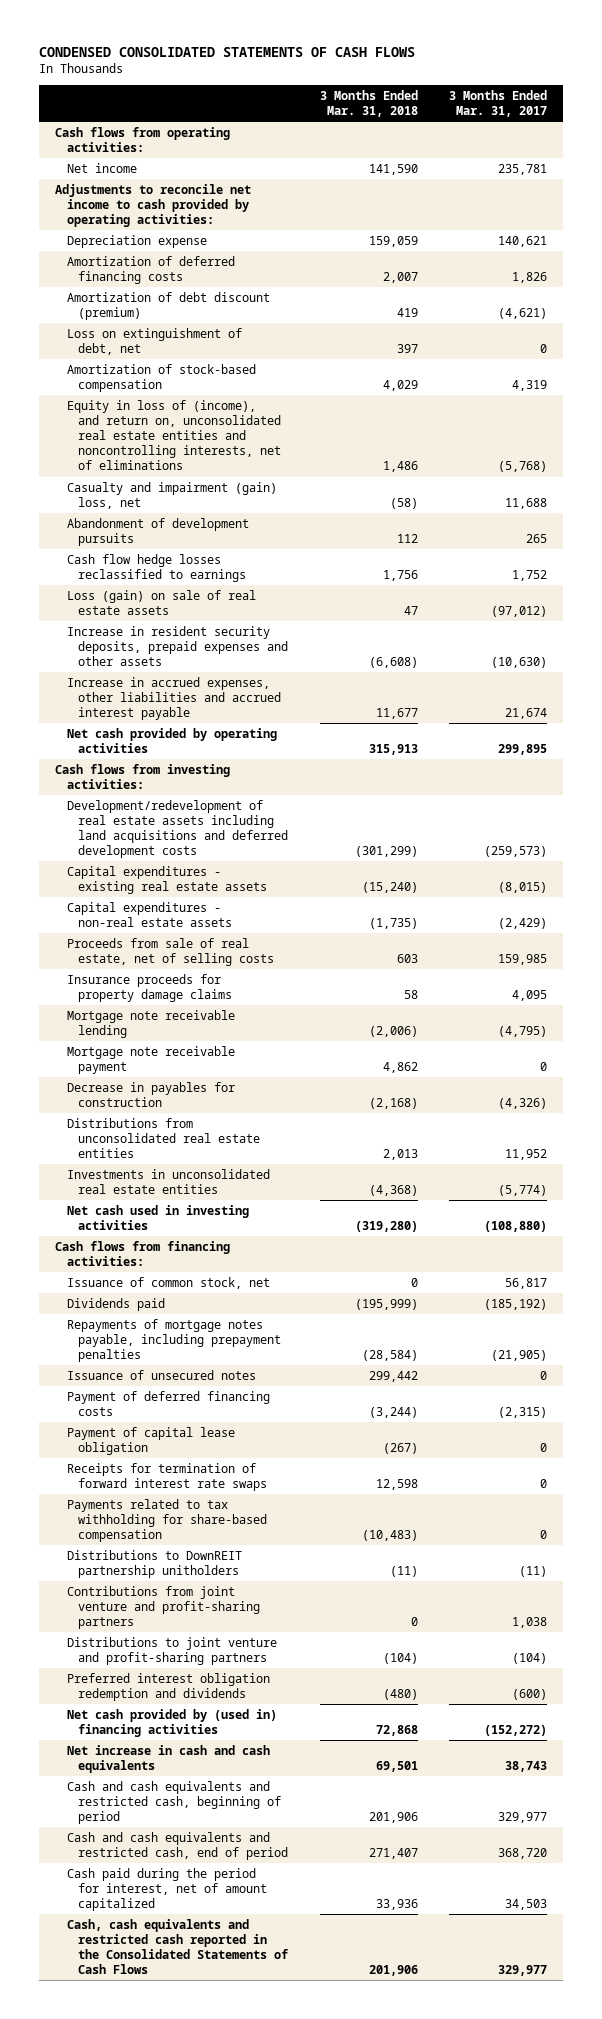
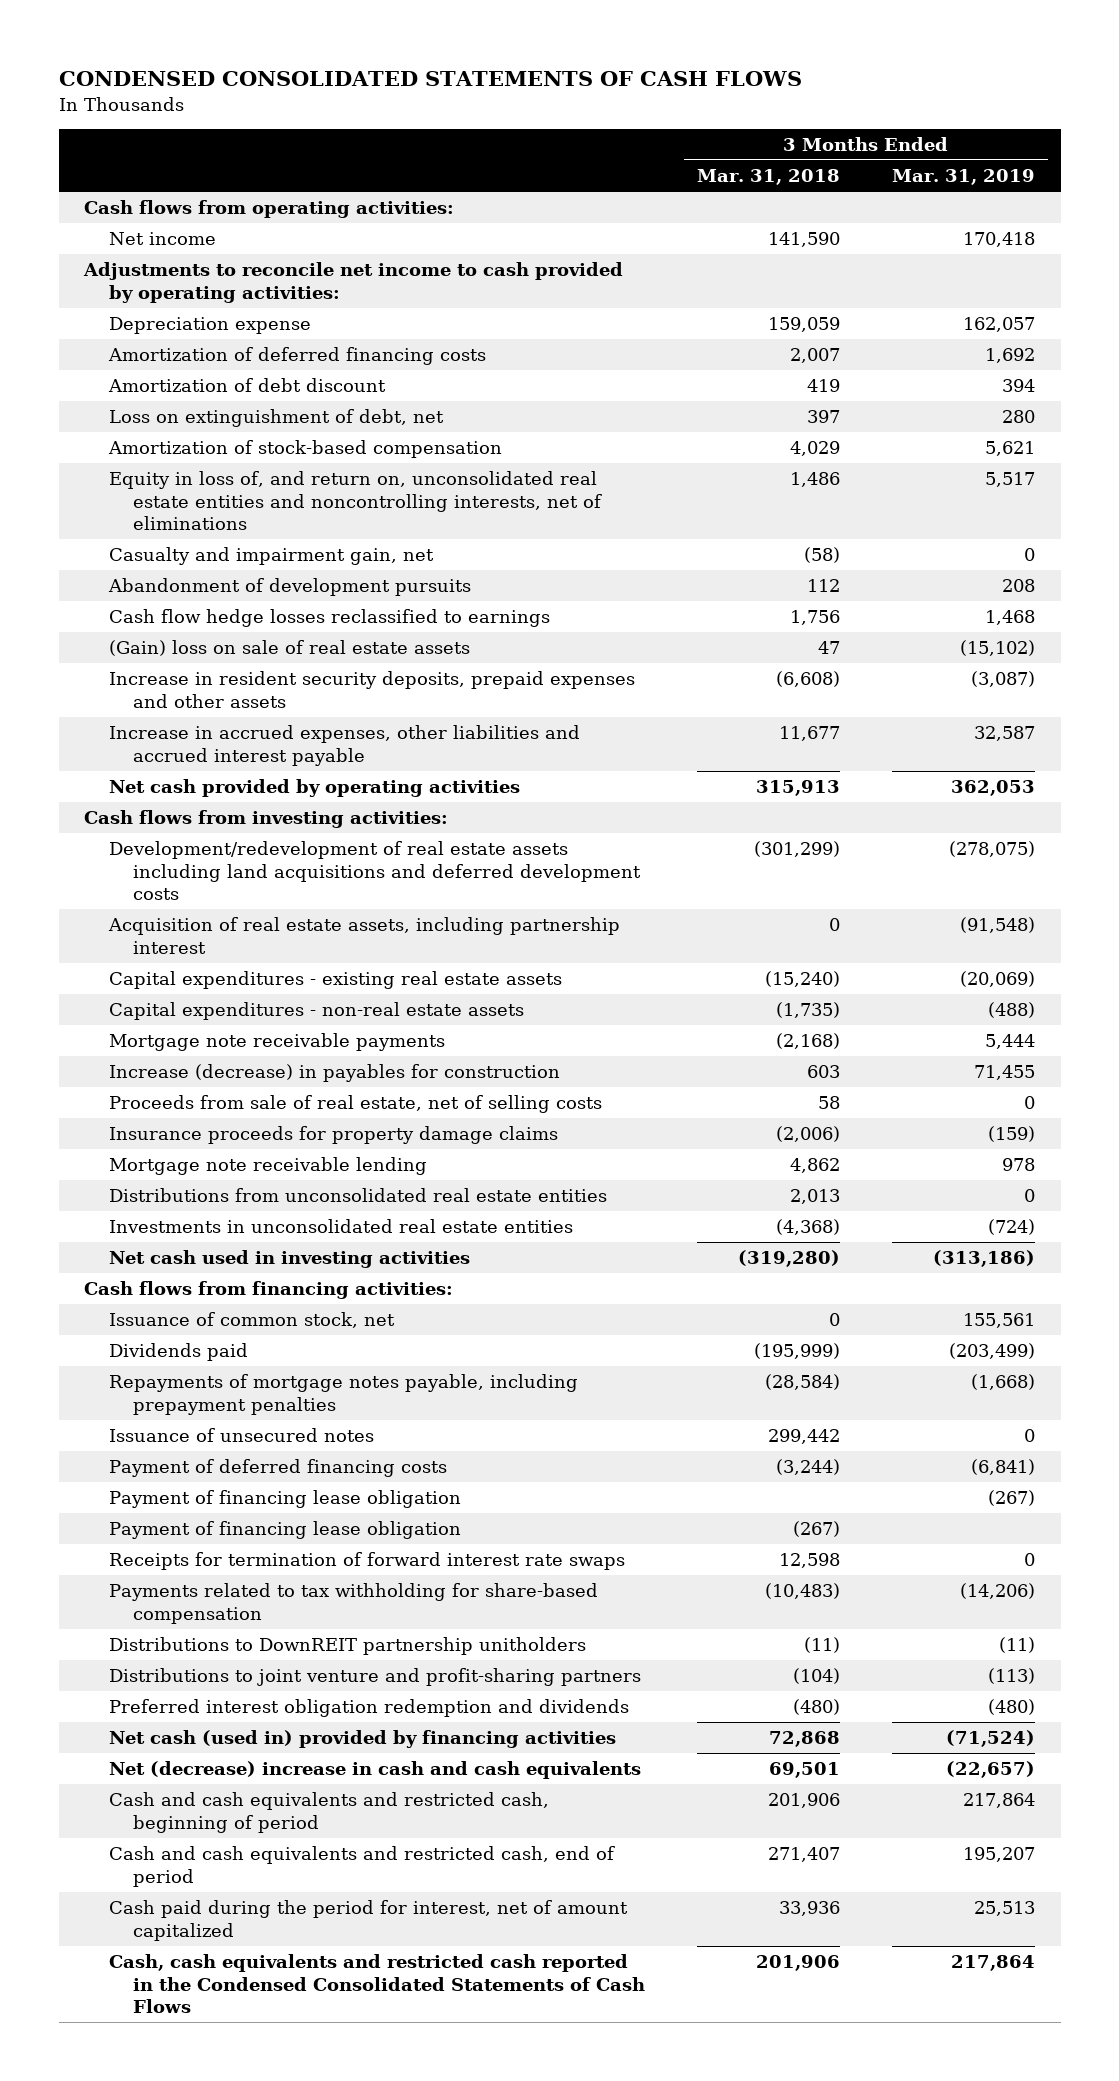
- | 3 Months Ended Mar. 31, 2018 | 3 Months Ended Mar. 31, 2017
+ | 3 Months Ended Mar. 31, 2018 | 3 Months Ended Mar. 31, 2019
- Amortization of debt discount (premium) | 419 | (4,621)
+ Amortization of debt discount | 419 | 394
- Equity in loss of (income), and return on, unconsolidated real estate entities and noncontrolling interests, net of eliminations | 1,486 | (5,768)
- Casualty and impairment (gain) loss, net | (58) | 11,688
+ Equity in loss of, and return on, unconsolidated real estate entities and noncontrolling interests, net of eliminations | 1,486 | 5,517
+ Casualty and impairment gain, net | (58) | 0
- Loss (gain) on sale of real estate assets | 47 | (97,012)
+ (Gain) loss on sale of real estate assets | 47 | (15,102)
+ Acquisition of real estate assets, including partnership interest | 0 | (91,548)
- Proceeds from sale of real estate, net of selling costs | 603 | 159,985
- Insurance proceeds for property damage claims | 58 | 4,095
- Mortgage note receivable lending | (2,006) | (4,795)
- Mortgage note receivable payment | 4,862 | 0
- Decrease in payables for construction | (2,168) | (4,326)
+ Mortgage note receivable payments | (2,168) | 5,444
+ Increase (decrease) in payables for construction | 603 | 71,455
+ Proceeds from sale of real estate, net of selling costs | 58 | 0
+ Insurance proceeds for property damage claims | (2,006) | (159)
+ Mortgage note receivable lending | 4,862 | 978
- Payment of capital lease obligation | (267) | 0
+ Payment of financing lease obligation | | (267)
+ Payment of financing lease obligation | (267) |
- Contributions from joint venture and profit-sharing partners | 0 | 1,038
- Net cash provided by (used in) financing activities | 72,868 | (152,272)
- Net increase in cash and cash equivalents | 69,501 | 38,743
+ Net cash (used in) provided by financing activities | 72,868 | (71,524)
+ Net (decrease) increase in cash and cash equivalents | 69,501 | (22,657)
- Cash, cash equivalents and restricted cash reported in the Consolidated Statements of Cash Flows | 201,906 | 329,977
+ Cash, cash equivalents and restricted cash reported in the Condensed Consolidated Statements of Cash Flows | 201,906 | 217,864

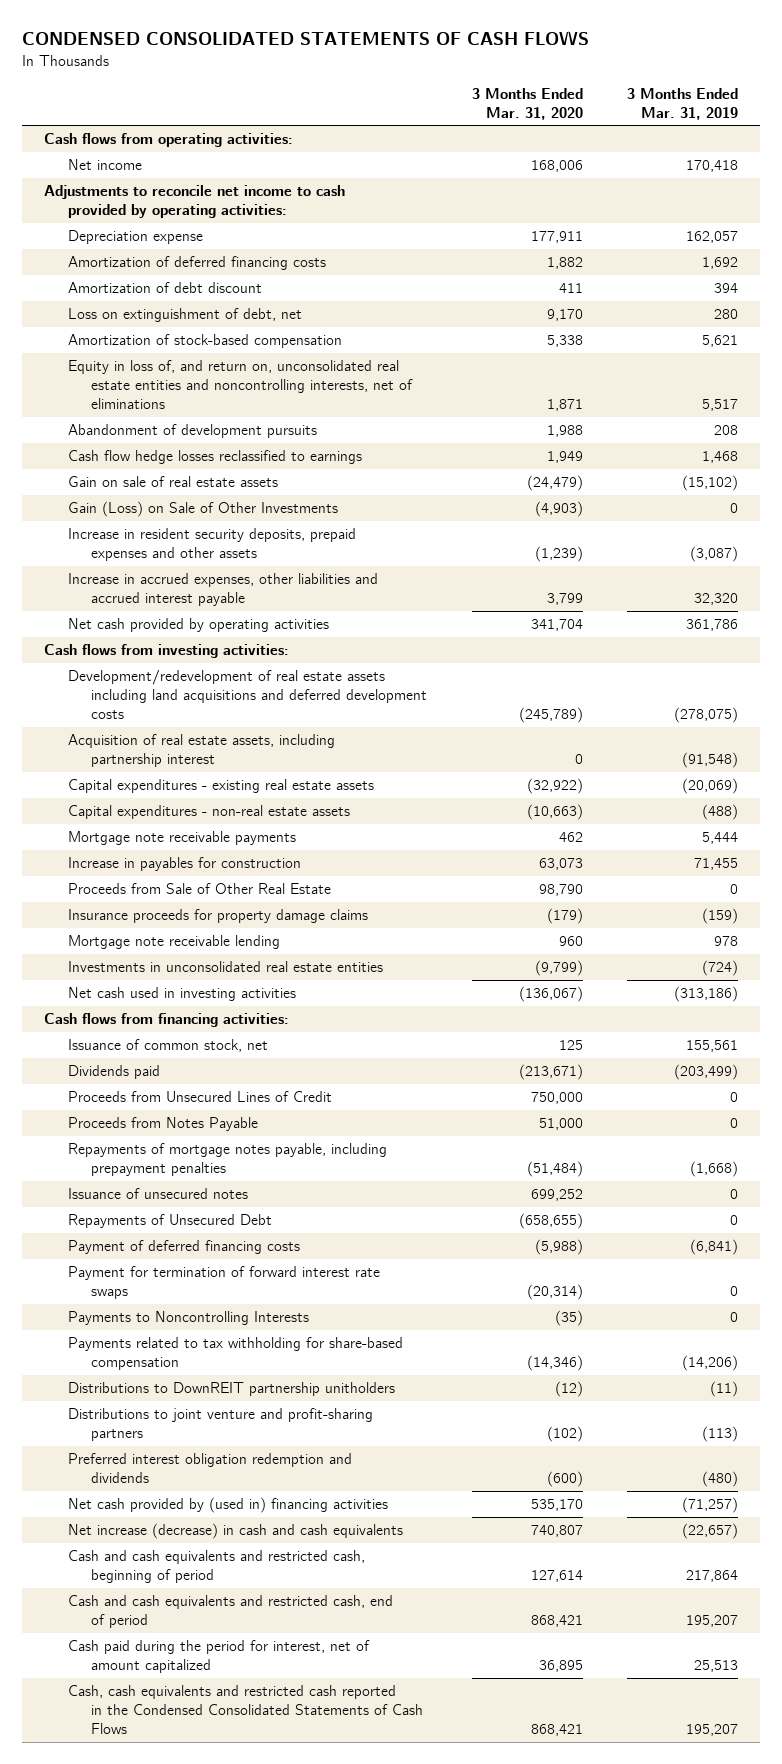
- | 3 Months Ended Mar. 31, 2018 | 3 Months Ended Mar. 31, 2019
+ | 3 Months Ended Mar. 31, 2020 | 3 Months Ended Mar. 31, 2019
- Casualty and impairment gain, net | (58) | 0
- (Gain) loss on sale of real estate assets | 47 | (15,102)
+ Gain on sale of real estate assets | (24,479) | (15,102)
+ Gain (Loss) on Sale of Other Investments | (4,903) | 0
- Increase in accrued expenses, other liabilities and accrued interest payable | 11,677 | 32,587
- Net cash provided by operating activities | 315,913 | 362,053
+ Increase in accrued expenses, other liabilities and accrued interest payable | 3,799 | 32,320
+ Net cash provided by operating activities | 341,704 | 361,786
- Increase (decrease) in payables for construction | 603 | 71,455
- Proceeds from sale of real estate, net of selling costs | 58 | 0
+ Increase in payables for construction | 63,073 | 71,455
+ Proceeds from Sale of Other Real Estate | 98,790 | 0
- Distributions from unconsolidated real estate entities | 2,013 | 0
+ Proceeds from Unsecured Lines of Credit | 750,000 | 0
+ Proceeds from Notes Payable | 51,000 | 0
+ Repayments of Unsecured Debt | (658,655) | 0
- Payment of financing lease obligation | | (267)
- Payment of financing lease obligation | (267) |
- Receipts for termination of forward interest rate swaps | 12,598 | 0
+ Payment for termination of forward interest rate swaps | (20,314) | 0
+ Payments to Noncontrolling Interests | (35) | 0
- Net cash (used in) provided by financing activities | 72,868 | (71,524)
- Net (decrease) increase in cash and cash equivalents | 69,501 | (22,657)
+ Net cash provided by (used in) financing activities | 535,170 | (71,257)
+ Net increase (decrease) in cash and cash equivalents | 740,807 | (22,657)
- Cash, cash equivalents and restricted cash reported in the Condensed Consolidated Statements of Cash Flows | 201,906 | 217,864
+ Cash, cash equivalents and restricted cash reported in the Condensed Consolidated Statements of Cash Flows | 868,421 | 195,207

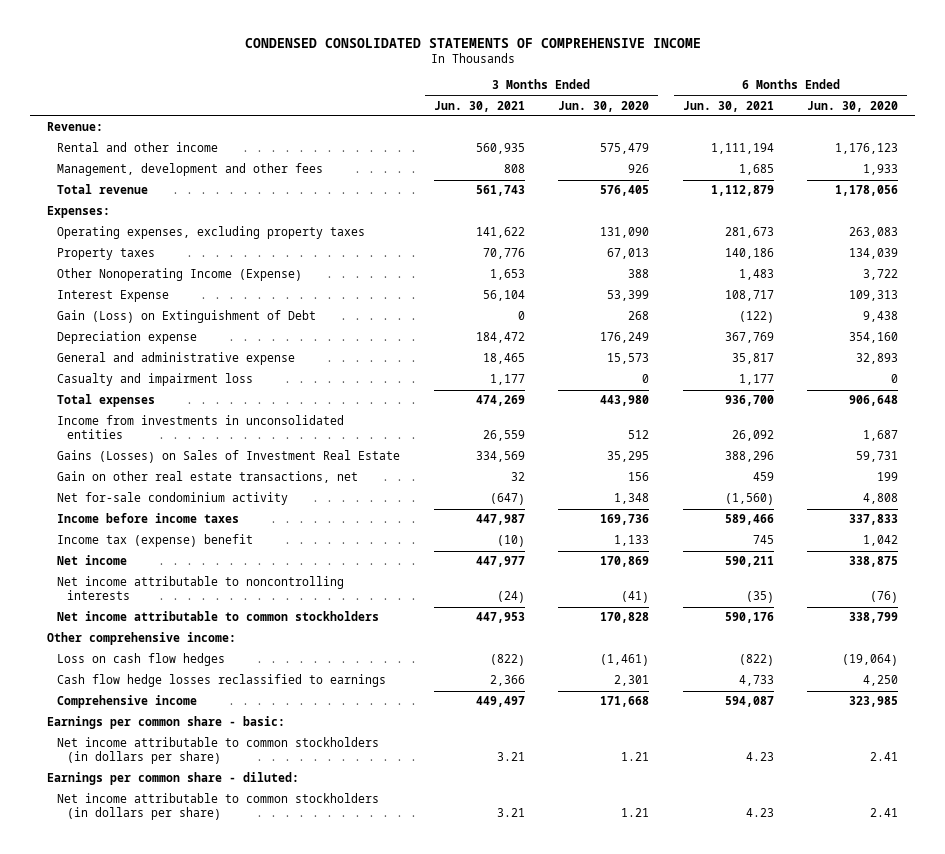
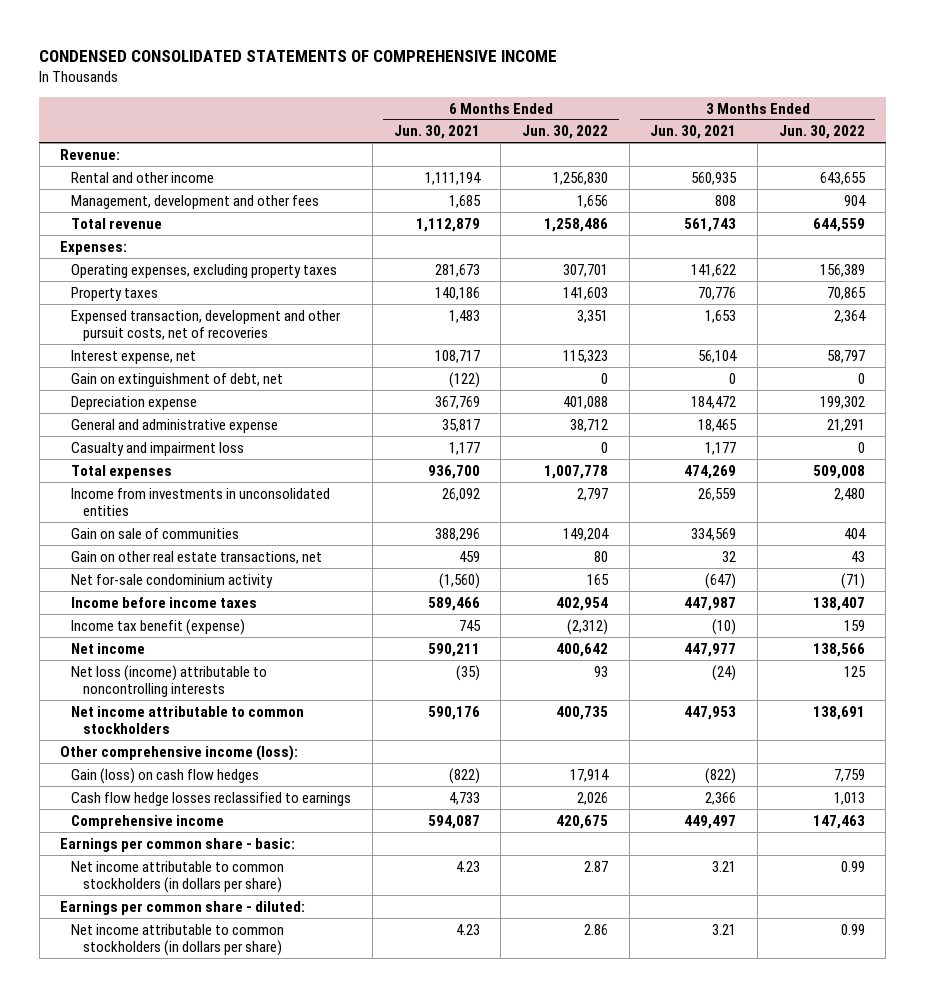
- | 3 Months Ended Jun. 30, 2021 | 3 Months Ended Jun. 30, 2020 | 6 Months Ended Jun. 30, 2021 | 6 Months Ended Jun. 30, 2020
+ | 6 Months Ended Jun. 30, 2021 | 6 Months Ended Jun. 30, 2022 | 3 Months Ended Jun. 30, 2021 | 3 Months Ended Jun. 30, 2022
- Other Nonoperating Income (Expense) | 1,653 | 388 | 1,483 | 3,722
- Interest Expense | 56,104 | 53,399 | 108,717 | 109,313
- Gain (Loss) on Extinguishment of Debt | 0 | 268 | (122) | 9,438
+ Expensed transaction, development and other pursuit costs, net of recoveries | 1,483 | 3,351 | 1,653 | 2,364
+ Interest expense, net | 108,717 | 115,323 | 56,104 | 58,797
+ Gain on extinguishment of debt, net | (122) | 0 | 0 | 0
- Gains (Losses) on Sales of Investment Real Estate | 334,569 | 35,295 | 388,296 | 59,731
+ Gain on sale of communities | 388,296 | 149,204 | 334,569 | 404
- Income tax (expense) benefit | (10) | 1,133 | 745 | 1,042
+ Income tax benefit (expense) | 745 | (2,312) | (10) | 159
- Net income attributable to noncontrolling interests | (24) | (41) | (35) | (76)
+ Net loss (income) attributable to noncontrolling interests | (35) | 93 | (24) | 125
- Other comprehensive income:
- Loss on cash flow hedges | (822) | (1,461) | (822) | (19,064)
+ Other comprehensive income (loss):
+ Gain (loss) on cash flow hedges | (822) | 17,914 | (822) | 7,759

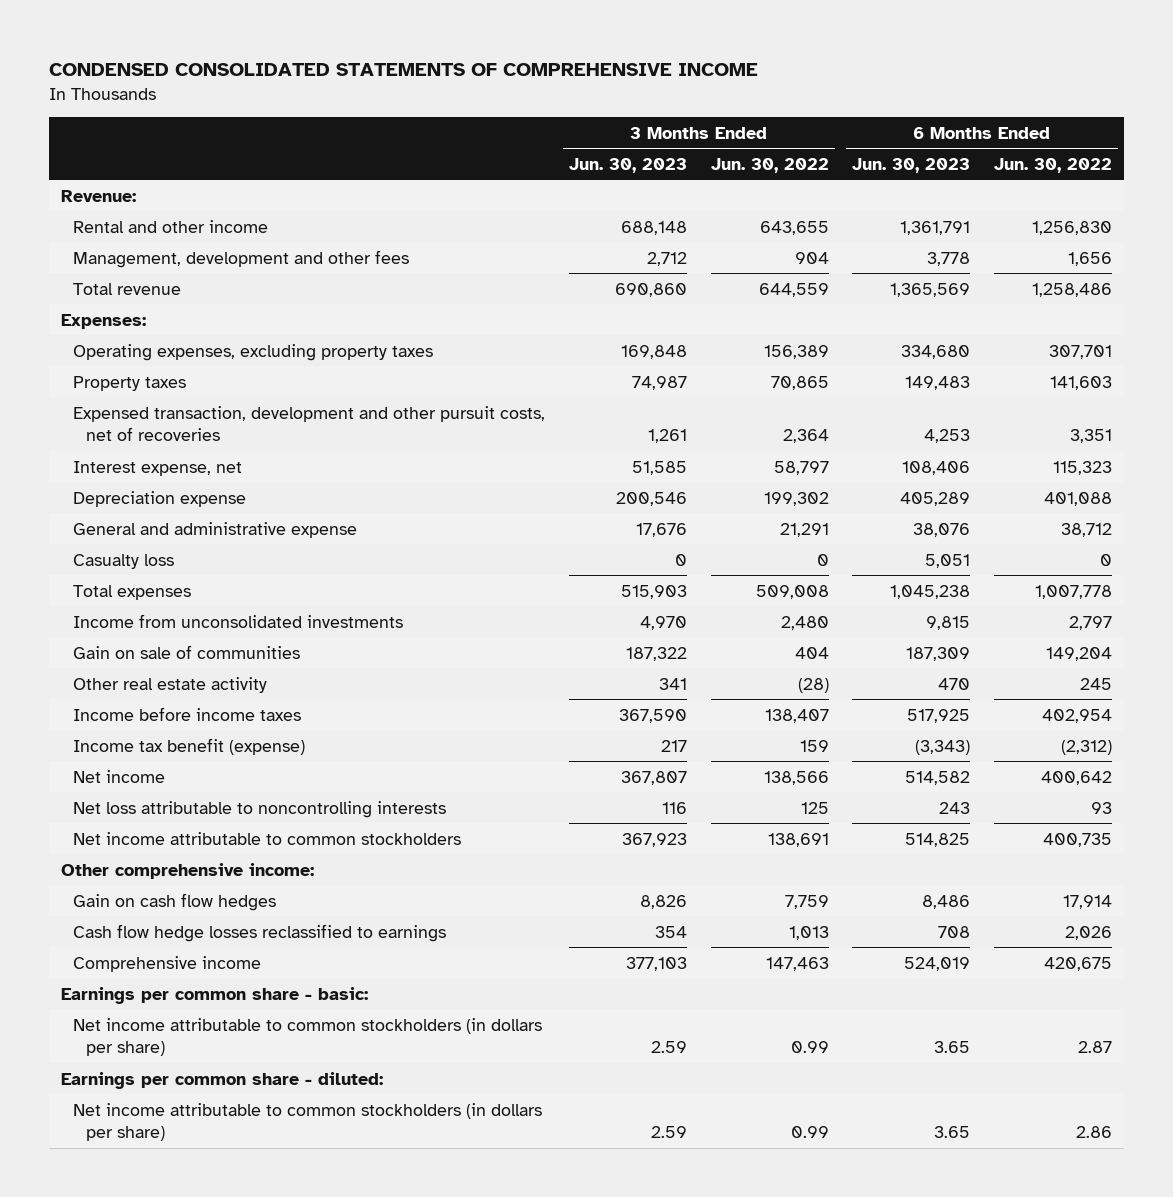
- | 6 Months Ended Jun. 30, 2021 | 6 Months Ended Jun. 30, 2022 | 3 Months Ended Jun. 30, 2021 | 3 Months Ended Jun. 30, 2022
+ | 3 Months Ended Jun. 30, 2023 | 3 Months Ended Jun. 30, 2022 | 6 Months Ended Jun. 30, 2023 | 6 Months Ended Jun. 30, 2022
- Gain on extinguishment of debt, net | (122) | 0 | 0 | 0
- Casualty and impairment loss | 1,177 | 0 | 1,177 | 0
+ Casualty loss | 0 | 0 | 5,051 | 0
- Income from investments in unconsolidated entities | 26,092 | 2,797 | 26,559 | 2,480
+ Income from unconsolidated investments | 4,970 | 2,480 | 9,815 | 2,797
- Gain on other real estate transactions, net | 459 | 80 | 32 | 43
- Net for-sale condominium activity | (1,560) | 165 | (647) | (71)
+ Other real estate activity | 341 | (28) | 470 | 245
- Net loss (income) attributable to noncontrolling interests | (35) | 93 | (24) | 125
+ Net loss attributable to noncontrolling interests | 116 | 125 | 243 | 93
- Other comprehensive income (loss):
- Gain (loss) on cash flow hedges | (822) | 17,914 | (822) | 7,759
+ Other comprehensive income:
+ Gain on cash flow hedges | 8,826 | 7,759 | 8,486 | 17,914

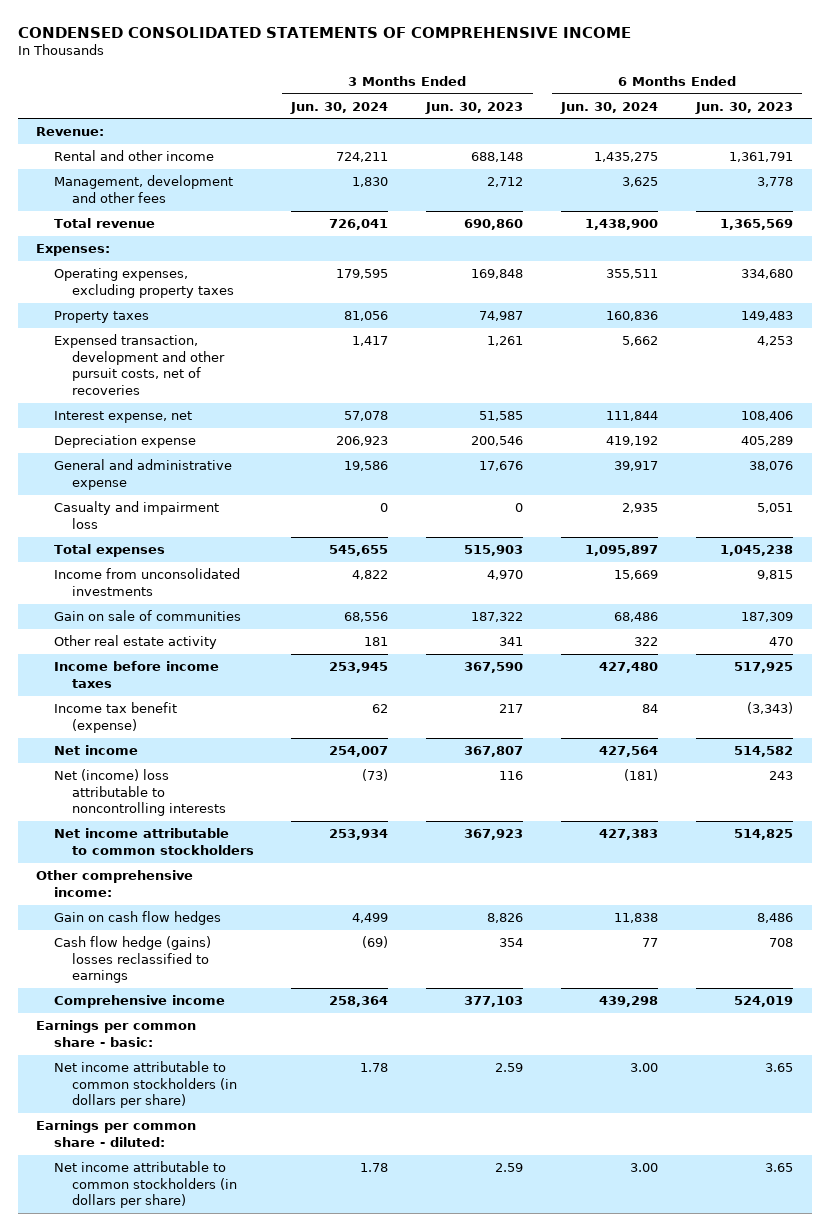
- | 3 Months Ended Jun. 30, 2023 | 3 Months Ended Jun. 30, 2022 | 6 Months Ended Jun. 30, 2023 | 6 Months Ended Jun. 30, 2022
+ | 3 Months Ended Jun. 30, 2024 | 3 Months Ended Jun. 30, 2023 | 6 Months Ended Jun. 30, 2024 | 6 Months Ended Jun. 30, 2023
- Casualty loss | 0 | 0 | 5,051 | 0
+ Casualty and impairment loss | 0 | 0 | 2,935 | 5,051
- Net loss attributable to noncontrolling interests | 116 | 125 | 243 | 93
+ Net (income) loss attributable to noncontrolling interests | (73) | 116 | (181) | 243
- Cash flow hedge losses reclassified to earnings | 354 | 1,013 | 708 | 2,026
+ Cash flow hedge (gains) losses reclassified to earnings | (69) | 354 | 77 | 708

